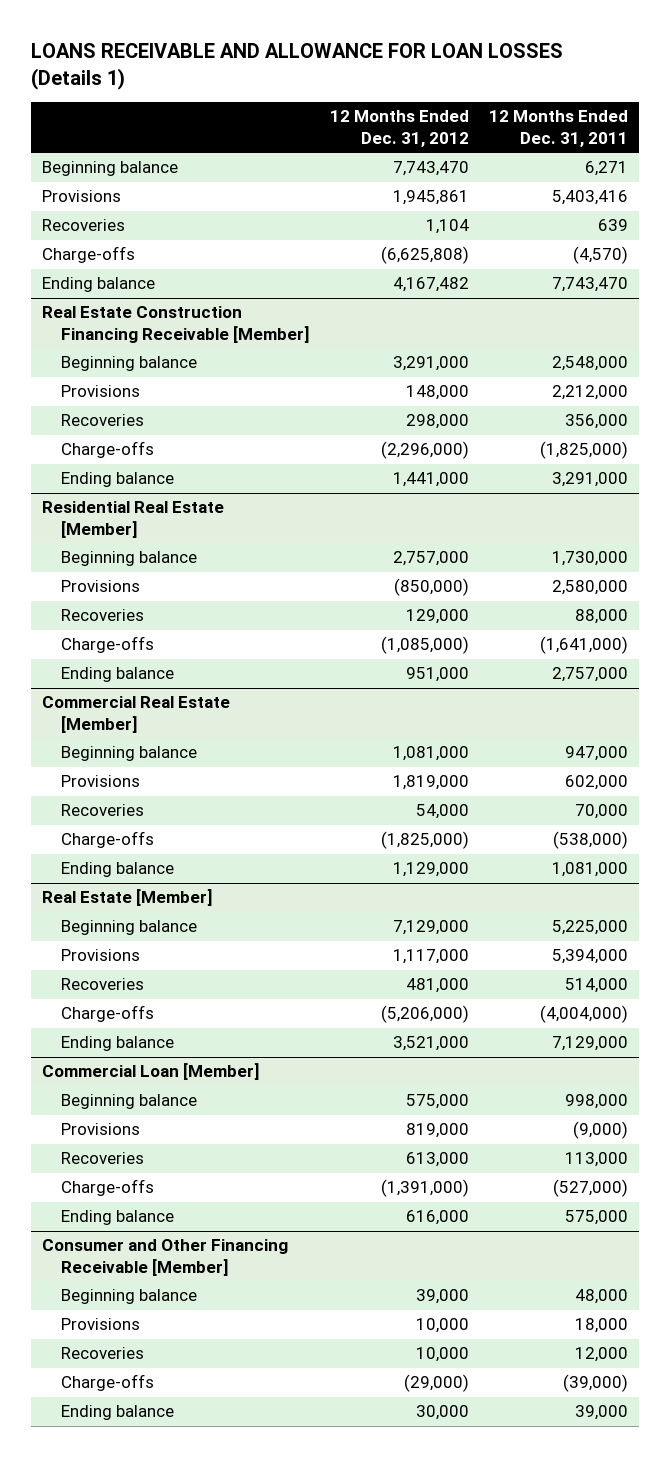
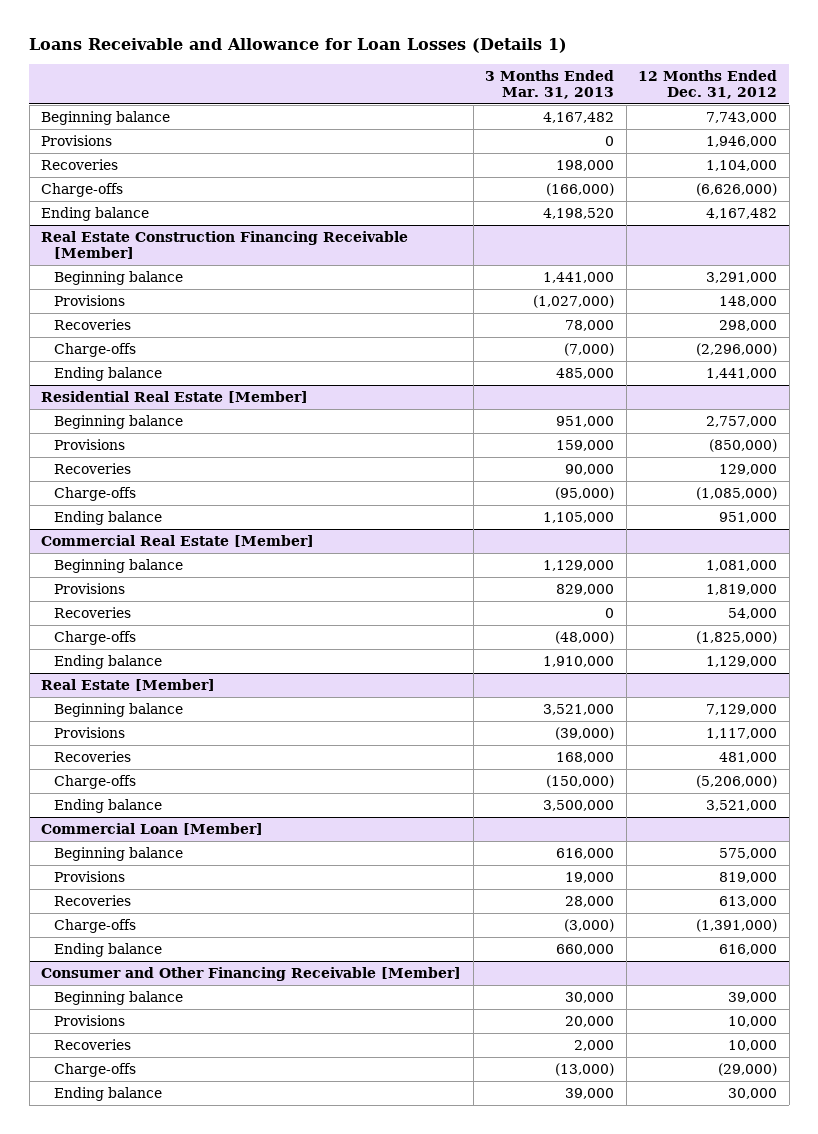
- LOANS RECEIVABLE AND ALLOWANCE FOR LOAN LOSSES (Details 1)
+ Loans Receivable and Allowance for Loan Losses (Details 1)
- | 12 Months Ended Dec. 31, 2012 | 12 Months Ended Dec. 31, 2011
+ | 3 Months Ended Mar. 31, 2013 | 12 Months Ended Dec. 31, 2012
- Beginning balance | 7,743,470 | 6,271
- Provisions | 1,945,861 | 5,403,416
- Recoveries | 1,104 | 639
- Charge-offs | (6,625,808) | (4,570)
+ Beginning balance | 4,167,482 | 7,743,000
+ Provisions | 0 | 1,946,000
+ Recoveries | 198,000 | 1,104,000
+ Charge-offs | (166,000) | (6,626,000)

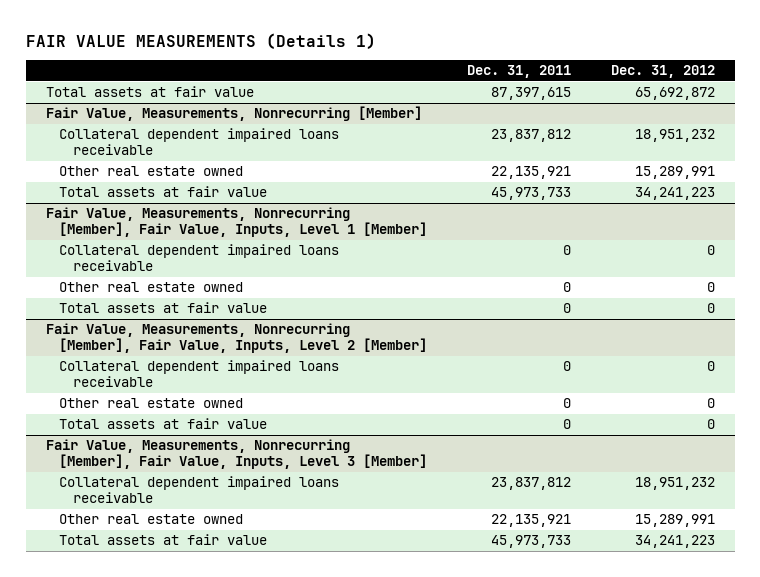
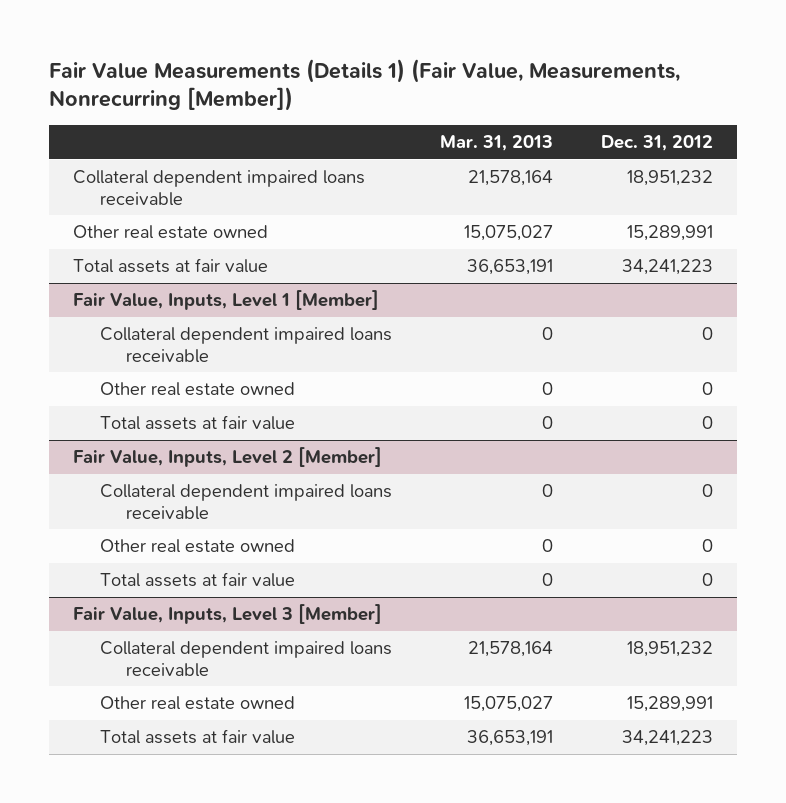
- FAIR VALUE MEASUREMENTS (Details 1)
+ Fair Value Measurements (Details 1) (Fair Value, Measurements, Nonrecurring [Member])
- | Dec. 31, 2011 | Dec. 31, 2012
+ | Mar. 31, 2013 | Dec. 31, 2012
- Total assets at fair value | 87,397,615 | 65,692,872
- Fair Value, Measurements, Nonrecurring [Member]
- Fair Value, Measurements, Nonrecurring [Member], Fair Value, Inputs, Level 1 [Member]
+ Fair Value, Inputs, Level 1 [Member]
- Fair Value, Measurements, Nonrecurring [Member], Fair Value, Inputs, Level 2 [Member]
+ Fair Value, Inputs, Level 2 [Member]
- Fair Value, Measurements, Nonrecurring [Member], Fair Value, Inputs, Level 3 [Member]
+ Fair Value, Inputs, Level 3 [Member]

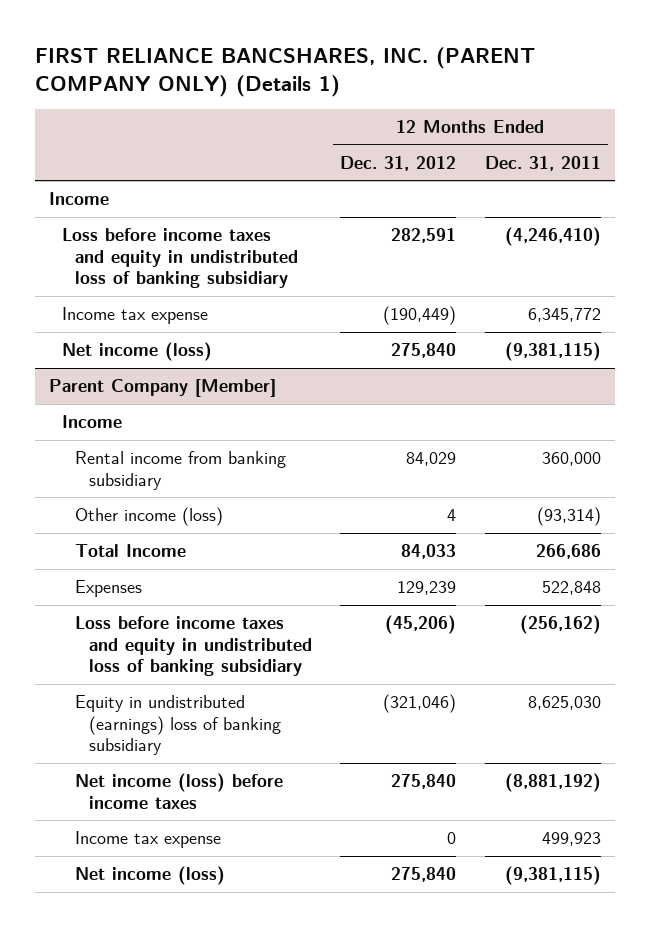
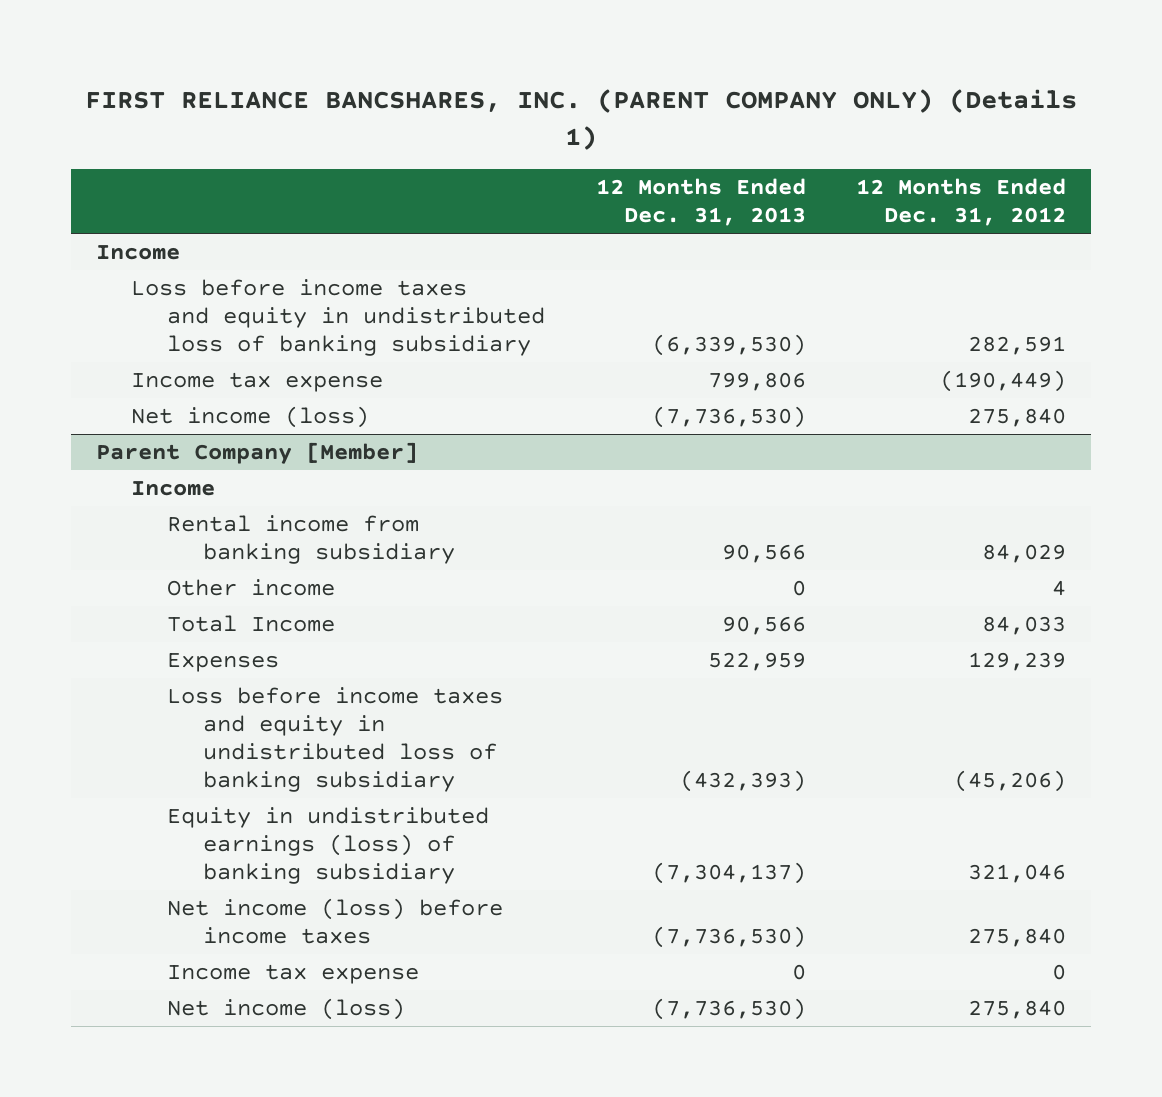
- | 12 Months Ended Dec. 31, 2012 | 12 Months Ended Dec. 31, 2011
+ | 12 Months Ended Dec. 31, 2013 | 12 Months Ended Dec. 31, 2012
@ Parent Company [Member]
- Other income (loss) | 4 | (93,314)
+ Other income | 0 | 4
- Equity in undistributed (earnings) loss of banking subsidiary | (321,046) | 8,625,030
+ Equity in undistributed earnings (loss) of banking subsidiary | (7,304,137) | 321,046

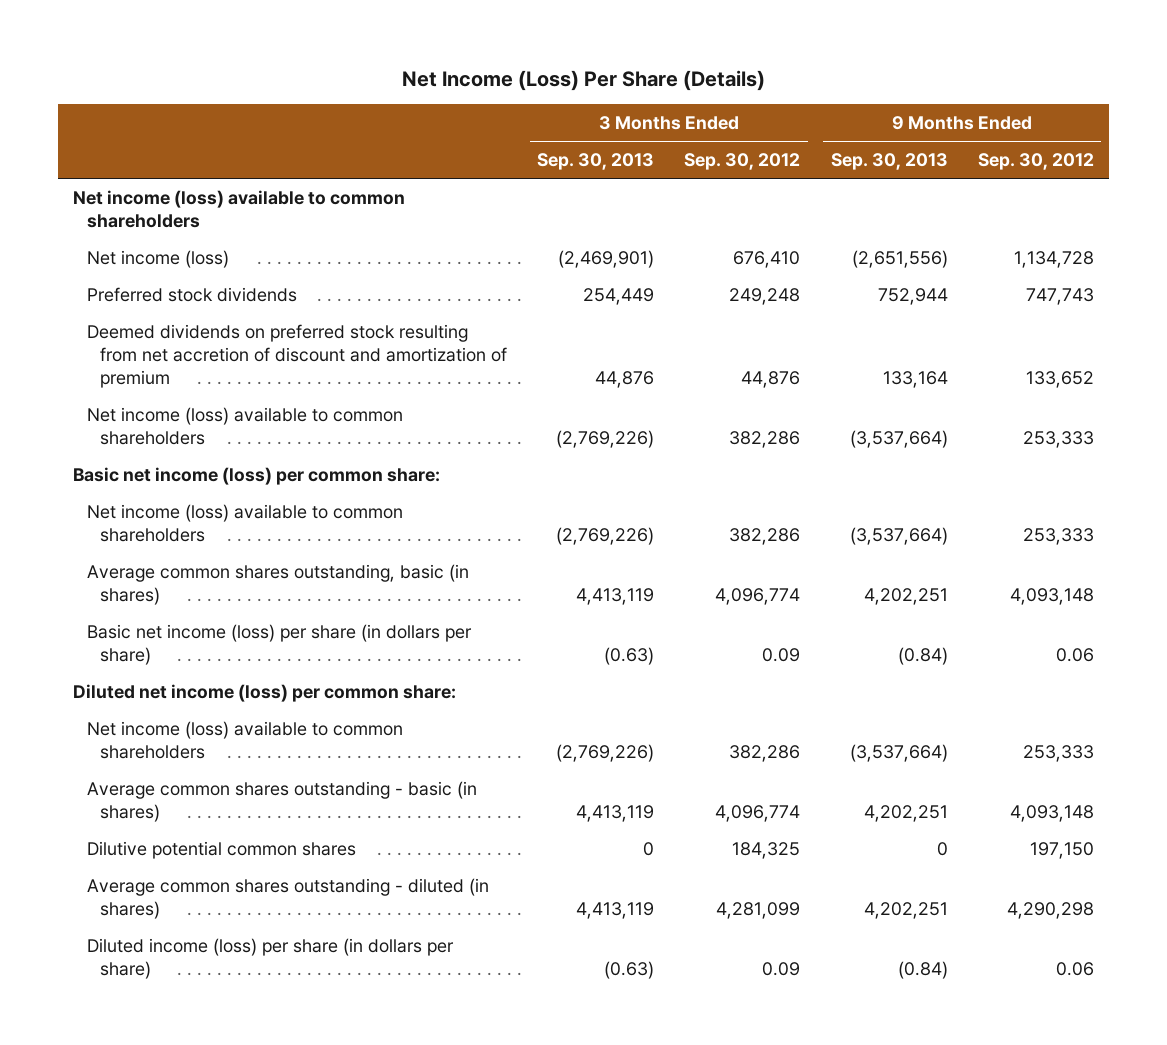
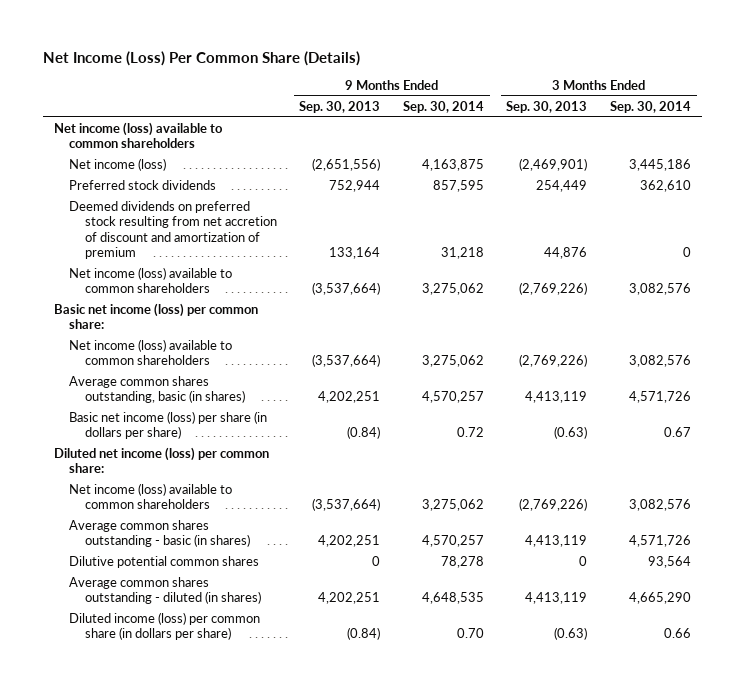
- Net Income (Loss) Per Share (Details)
+ Net Income (Loss) Per Common Share (Details)
- | 3 Months Ended Sep. 30, 2013 | 3 Months Ended Sep. 30, 2012 | 9 Months Ended Sep. 30, 2013 | 9 Months Ended Sep. 30, 2012
+ | 9 Months Ended Sep. 30, 2013 | 9 Months Ended Sep. 30, 2014 | 3 Months Ended Sep. 30, 2013 | 3 Months Ended Sep. 30, 2014
- Diluted income (loss) per share (in dollars per share) | (0.63) | 0.09 | (0.84) | 0.06
+ Diluted income (loss) per common share (in dollars per share) | (0.84) | 0.70 | (0.63) | 0.66

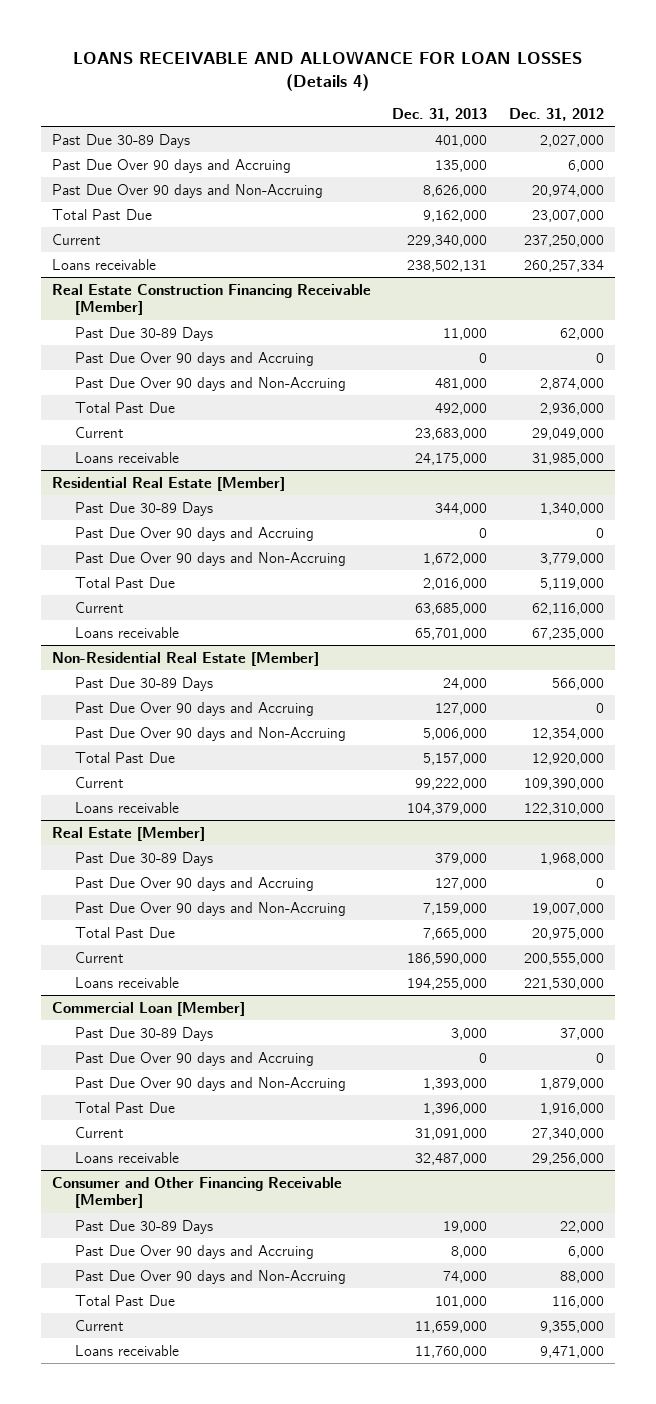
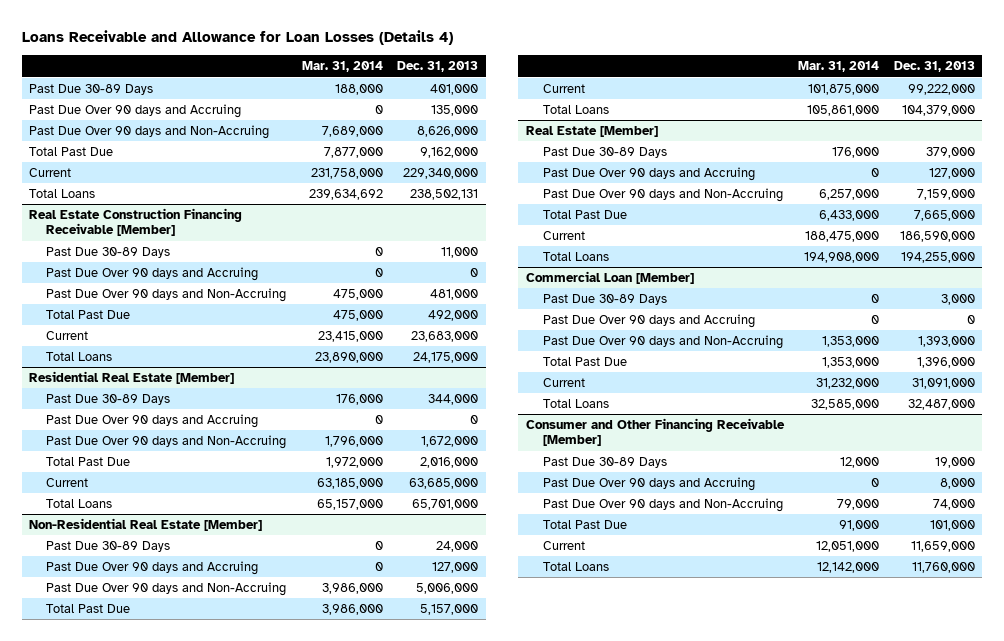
- LOANS RECEIVABLE AND ALLOWANCE FOR LOAN LOSSES (Details 4)
+ Loans Receivable and Allowance for Loan Losses (Details 4)
- | Dec. 31, 2013 | Dec. 31, 2012
+ | Mar. 31, 2014 | Dec. 31, 2013
- Loans receivable | 238,502,131 | 260,257,334
+ Total Loans | 239,634,692 | 238,502,131
@ Real Estate Construction Financing Receivable [Member]
- Loans receivable | 24,175,000 | 31,985,000
+ Total Loans | 23,890,000 | 24,175,000
@ Residential Real Estate [Member]
- Loans receivable | 65,701,000 | 67,235,000
+ Total Loans | 65,157,000 | 65,701,000
@ Non-Residential Real Estate [Member]
- Loans receivable | 104,379,000 | 122,310,000
+ Total Loans | 105,861,000 | 104,379,000
@ Real Estate [Member]
- Loans receivable | 194,255,000 | 221,530,000
+ Total Loans | 194,908,000 | 194,255,000
@ Commercial Loan [Member]
- Loans receivable | 32,487,000 | 29,256,000
+ Total Loans | 32,585,000 | 32,487,000
@ Consumer and Other Financing Receivable [Member]
- Loans receivable | 11,760,000 | 9,471,000
+ Total Loans | 12,142,000 | 11,760,000

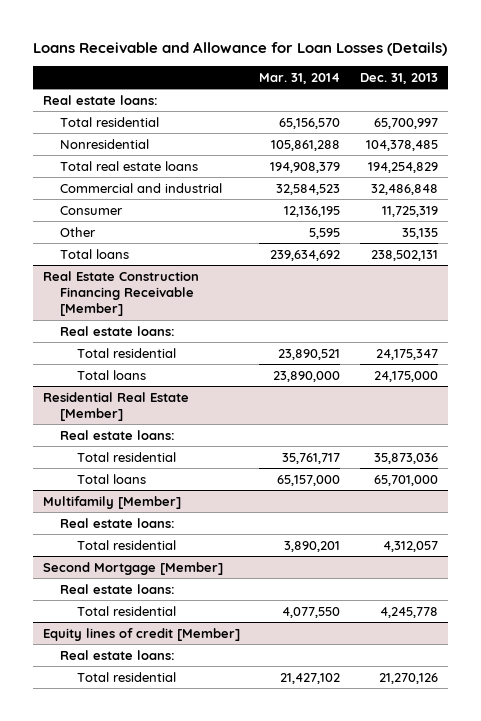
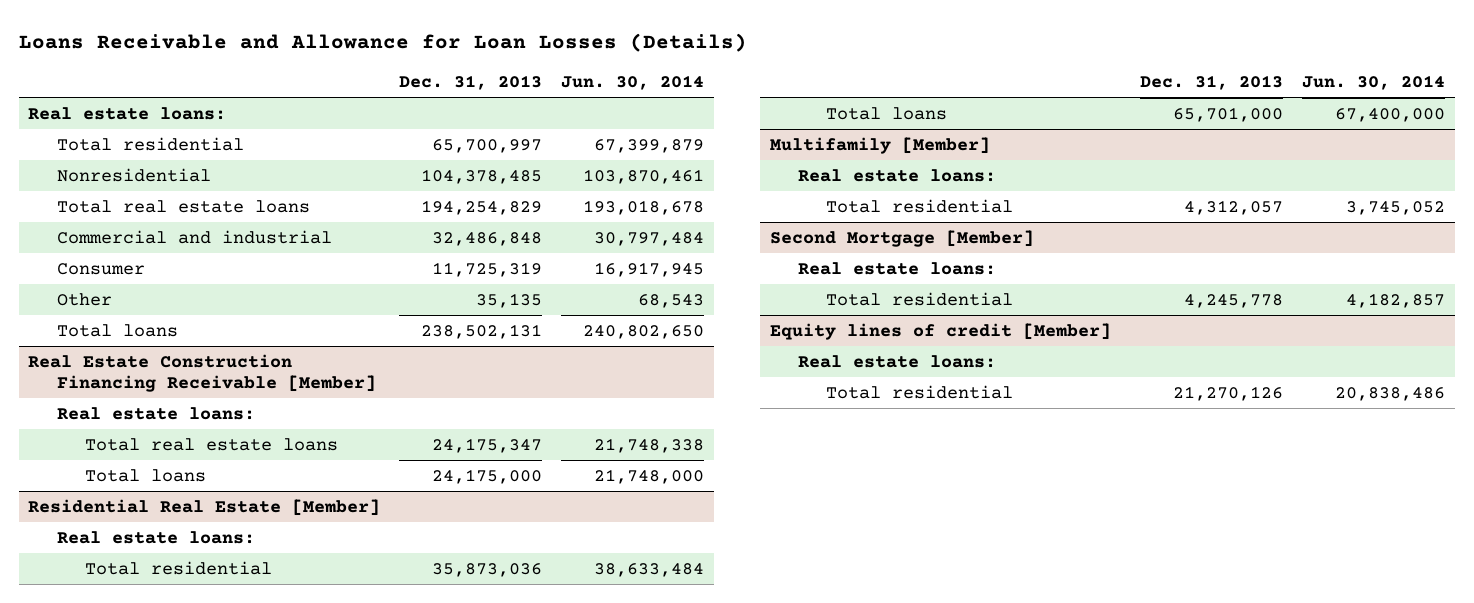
- | Mar. 31, 2014 | Dec. 31, 2013
+ | Dec. 31, 2013 | Jun. 30, 2014
@ Real Estate Construction Financing Receivable [Member]
- Total residential | 23,890,521 | 24,175,347
+ Total real estate loans | 24,175,347 | 21,748,338

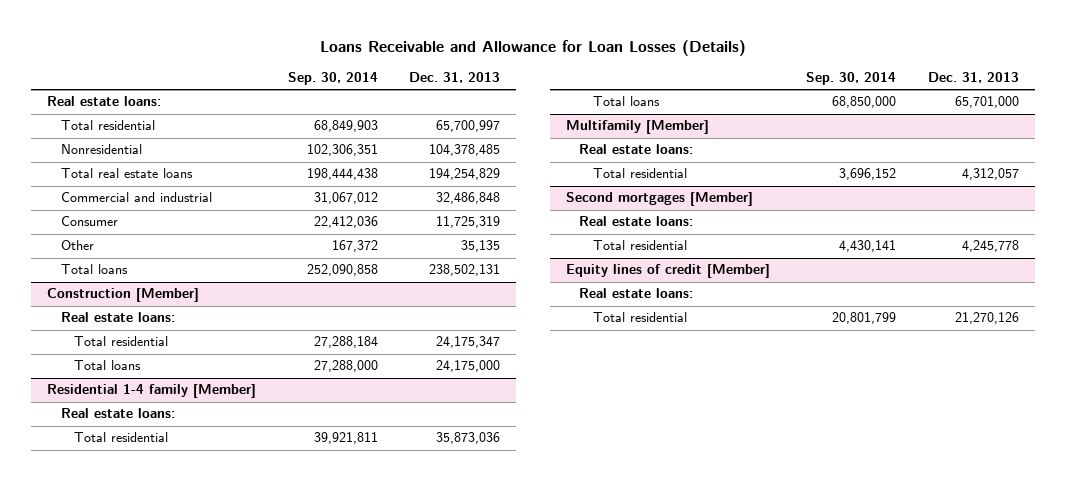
- | Dec. 31, 2013 | Jun. 30, 2014
+ | Sep. 30, 2014 | Dec. 31, 2013
- Real Estate Construction Financing Receivable [Member]
+ Construction [Member]
- Total real estate loans | 24,175,347 | 21,748,338
+ Total residential | 27,288,184 | 24,175,347
- Residential Real Estate [Member]
+ Residential 1-4 family [Member]
- Second Mortgage [Member]
+ Second mortgages [Member]

